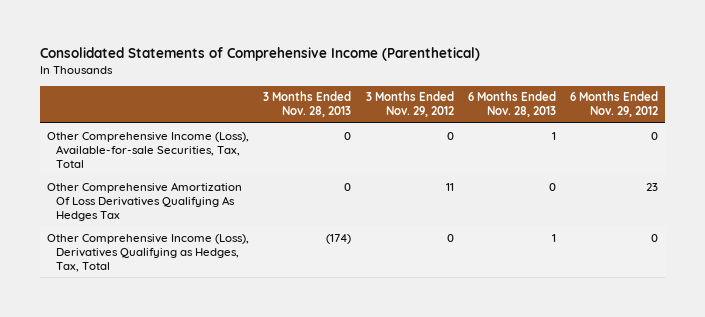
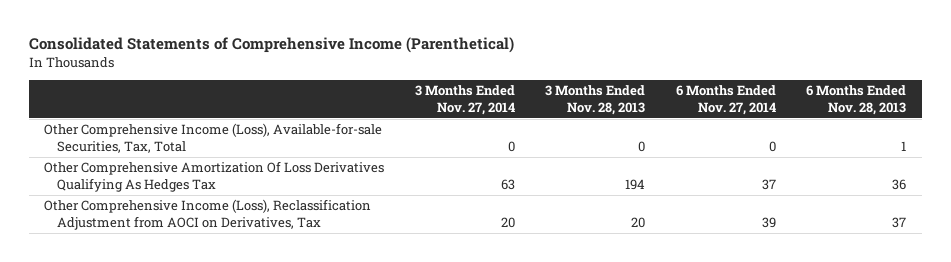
- | 3 Months Ended Nov. 28, 2013 | 3 Months Ended Nov. 29, 2012 | 6 Months Ended Nov. 28, 2013 | 6 Months Ended Nov. 29, 2012
+ | 3 Months Ended Nov. 27, 2014 | 3 Months Ended Nov. 28, 2013 | 6 Months Ended Nov. 27, 2014 | 6 Months Ended Nov. 28, 2013
- Other Comprehensive Amortization Of Loss Derivatives Qualifying As Hedges Tax | 0 | 11 | 0 | 23
- Other Comprehensive Income (Loss), Derivatives Qualifying as Hedges, Tax, Total | (174) | 0 | 1 | 0
+ Other Comprehensive Amortization Of Loss Derivatives Qualifying As Hedges Tax | 63 | 194 | 37 | 36
+ Other Comprehensive Income (Loss), Reclassification Adjustment from AOCI on Derivatives, Tax | 20 | 20 | 39 | 37

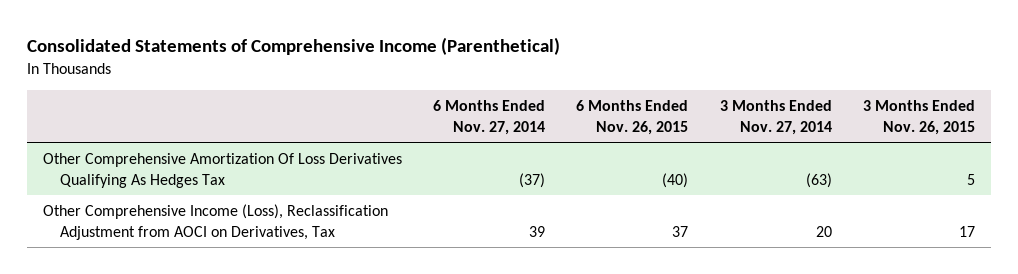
- | 3 Months Ended Nov. 27, 2014 | 3 Months Ended Nov. 28, 2013 | 6 Months Ended Nov. 27, 2014 | 6 Months Ended Nov. 28, 2013
+ | 6 Months Ended Nov. 27, 2014 | 6 Months Ended Nov. 26, 2015 | 3 Months Ended Nov. 27, 2014 | 3 Months Ended Nov. 26, 2015
- Other Comprehensive Income (Loss), Available-for-sale Securities, Tax, Total | 0 | 0 | 0 | 1
- Other Comprehensive Amortization Of Loss Derivatives Qualifying As Hedges Tax | 63 | 194 | 37 | 36
+ Other Comprehensive Amortization Of Loss Derivatives Qualifying As Hedges Tax | (37) | (40) | (63) | 5

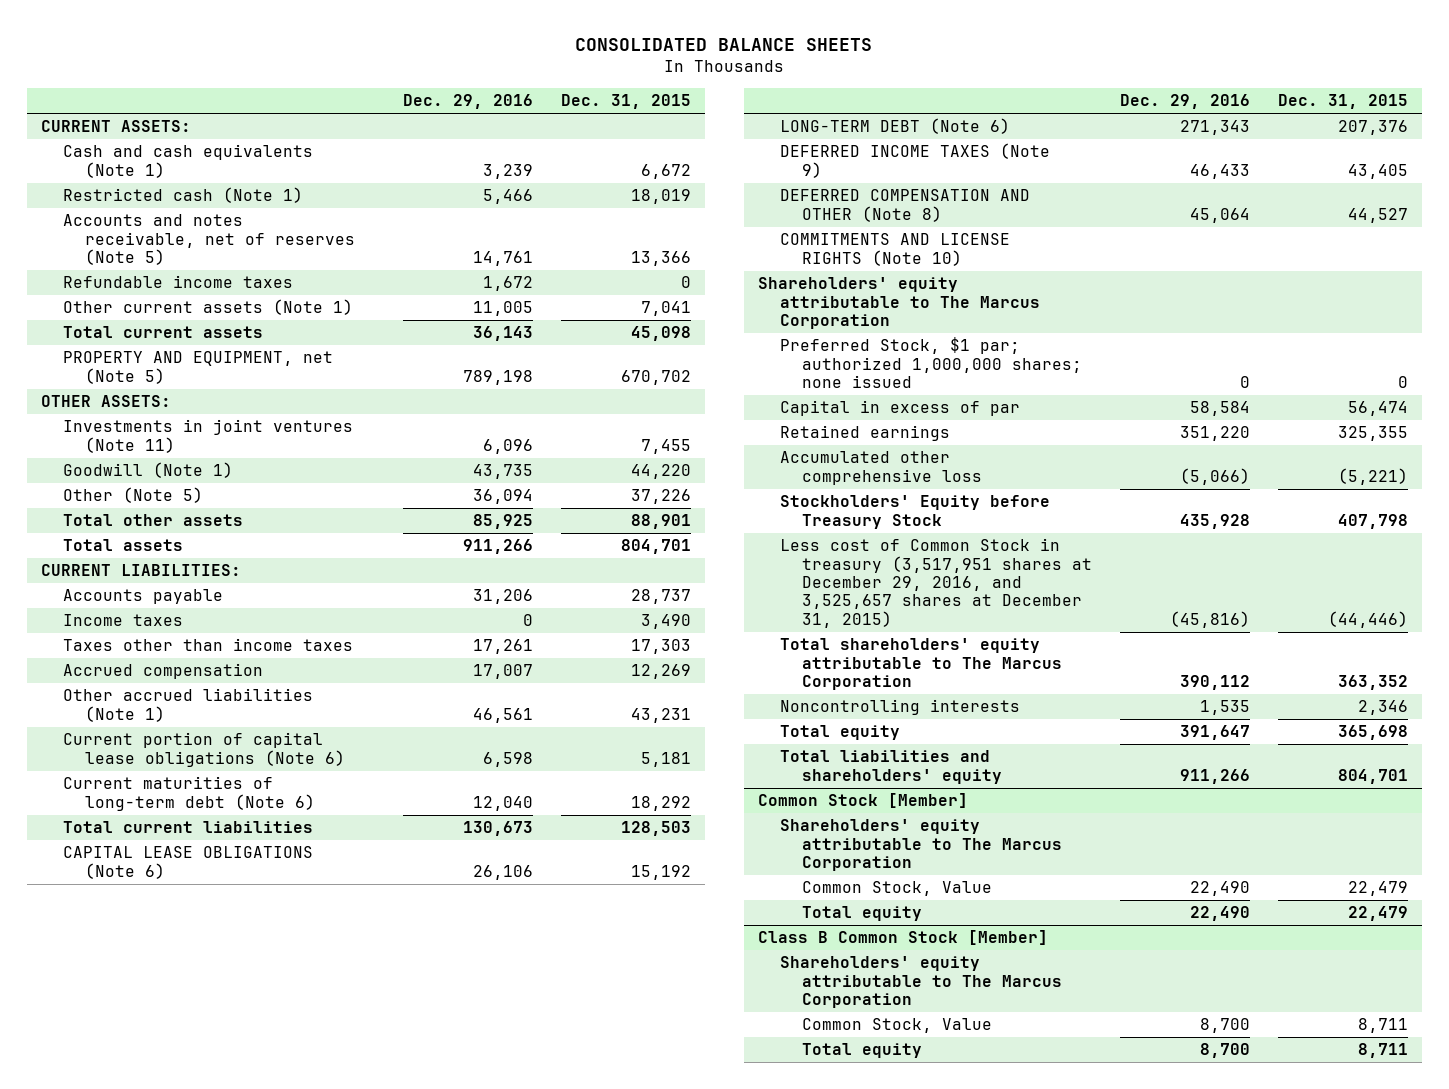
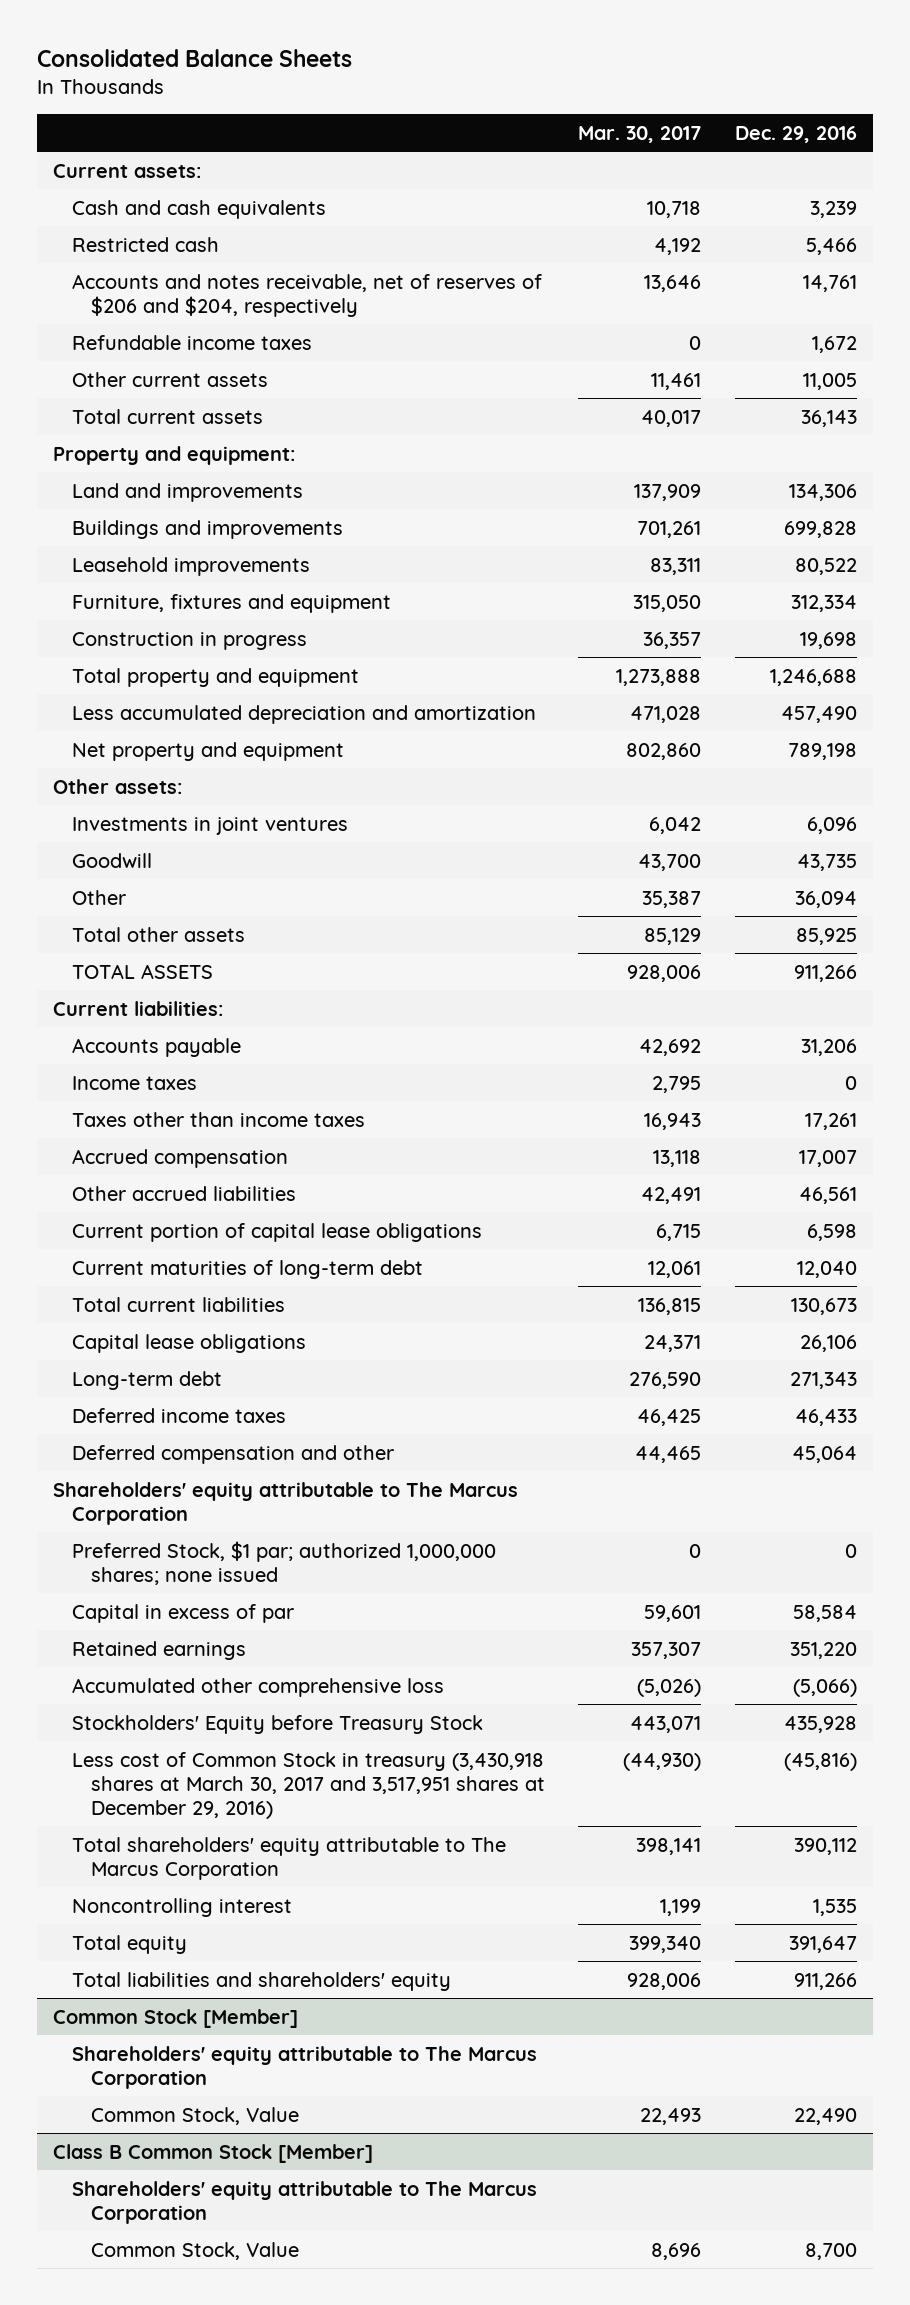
- CONSOLIDATED BALANCE SHEETS
+ Consolidated Balance Sheets
- | Dec. 29, 2016 | Dec. 31, 2015
+ | Mar. 30, 2017 | Dec. 29, 2016
- CURRENT ASSETS:
- Cash and cash equivalents (Note 1) | 3,239 | 6,672
- Restricted cash (Note 1) | 5,466 | 18,019
- Accounts and notes receivable, net of reserves (Note 5) | 14,761 | 13,366
+ Current assets:
+ Cash and cash equivalents | 10,718 | 3,239
+ Restricted cash | 4,192 | 5,466
+ Accounts and notes receivable, net of reserves of $206 and $204, respectively | 13,646 | 14,761
- Other current assets (Note 1) | 11,005 | 7,041
+ Other current assets | 11,461 | 11,005
- PROPERTY AND EQUIPMENT, net (Note 5) | 789,198 | 670,702
- OTHER ASSETS:
- Investments in joint ventures (Note 11) | 6,096 | 7,455
- Goodwill (Note 1) | 43,735 | 44,220
- Other (Note 5) | 36,094 | 37,226
+ Property and equipment:
+ Land and improvements | 137,909 | 134,306
+ Buildings and improvements | 701,261 | 699,828
+ Leasehold improvements | 83,311 | 80,522
+ Furniture, fixtures and equipment | 315,050 | 312,334
+ Construction in progress | 36,357 | 19,698
+ Total property and equipment | 1,273,888 | 1,246,688
+ Less accumulated depreciation and amortization | 471,028 | 457,490
+ Net property and equipment | 802,860 | 789,198
+ Other assets:
+ Investments in joint ventures | 6,042 | 6,096
+ Goodwill | 43,700 | 43,735
+ Other | 35,387 | 36,094
- Total assets | 911,266 | 804,701
- CURRENT LIABILITIES:
+ TOTAL ASSETS | 928,006 | 911,266
+ Current liabilities:
- Other accrued liabilities (Note 1) | 46,561 | 43,231
- Current portion of capital lease obligations (Note 6) | 6,598 | 5,181
- Current maturities of long-term debt (Note 6) | 12,040 | 18,292
+ Other accrued liabilities | 42,491 | 46,561
+ Current portion of capital lease obligations | 6,715 | 6,598
+ Current maturities of long-term debt | 12,061 | 12,040
- CAPITAL LEASE OBLIGATIONS (Note 6) | 26,106 | 15,192
- LONG-TERM DEBT (Note 6) | 271,343 | 207,376
- DEFERRED INCOME TAXES (Note 9) | 46,433 | 43,405
- DEFERRED COMPENSATION AND OTHER (Note 8) | 45,064 | 44,527
- COMMITMENTS AND LICENSE RIGHTS (Note 10)
+ Capital lease obligations | 24,371 | 26,106
+ Long-term debt | 276,590 | 271,343
+ Deferred income taxes | 46,425 | 46,433
+ Deferred compensation and other | 44,465 | 45,064
- Less cost of Common Stock in treasury (3,517,951 shares at December 29, 2016, and 3,525,657 shares at December 31, 2015) | (45,816) | (44,446)
+ Less cost of Common Stock in treasury (3,430,918 shares at March 30, 2017 and 3,517,951 shares at December 29, 2016) | (44,930) | (45,816)
- Noncontrolling interests | 1,535 | 2,346
+ Noncontrolling interest | 1,199 | 1,535
@ Common Stock [Member]
- Total equity | 22,490 | 22,479
@ Class B Common Stock [Member]
- Total equity | 8,700 | 8,711

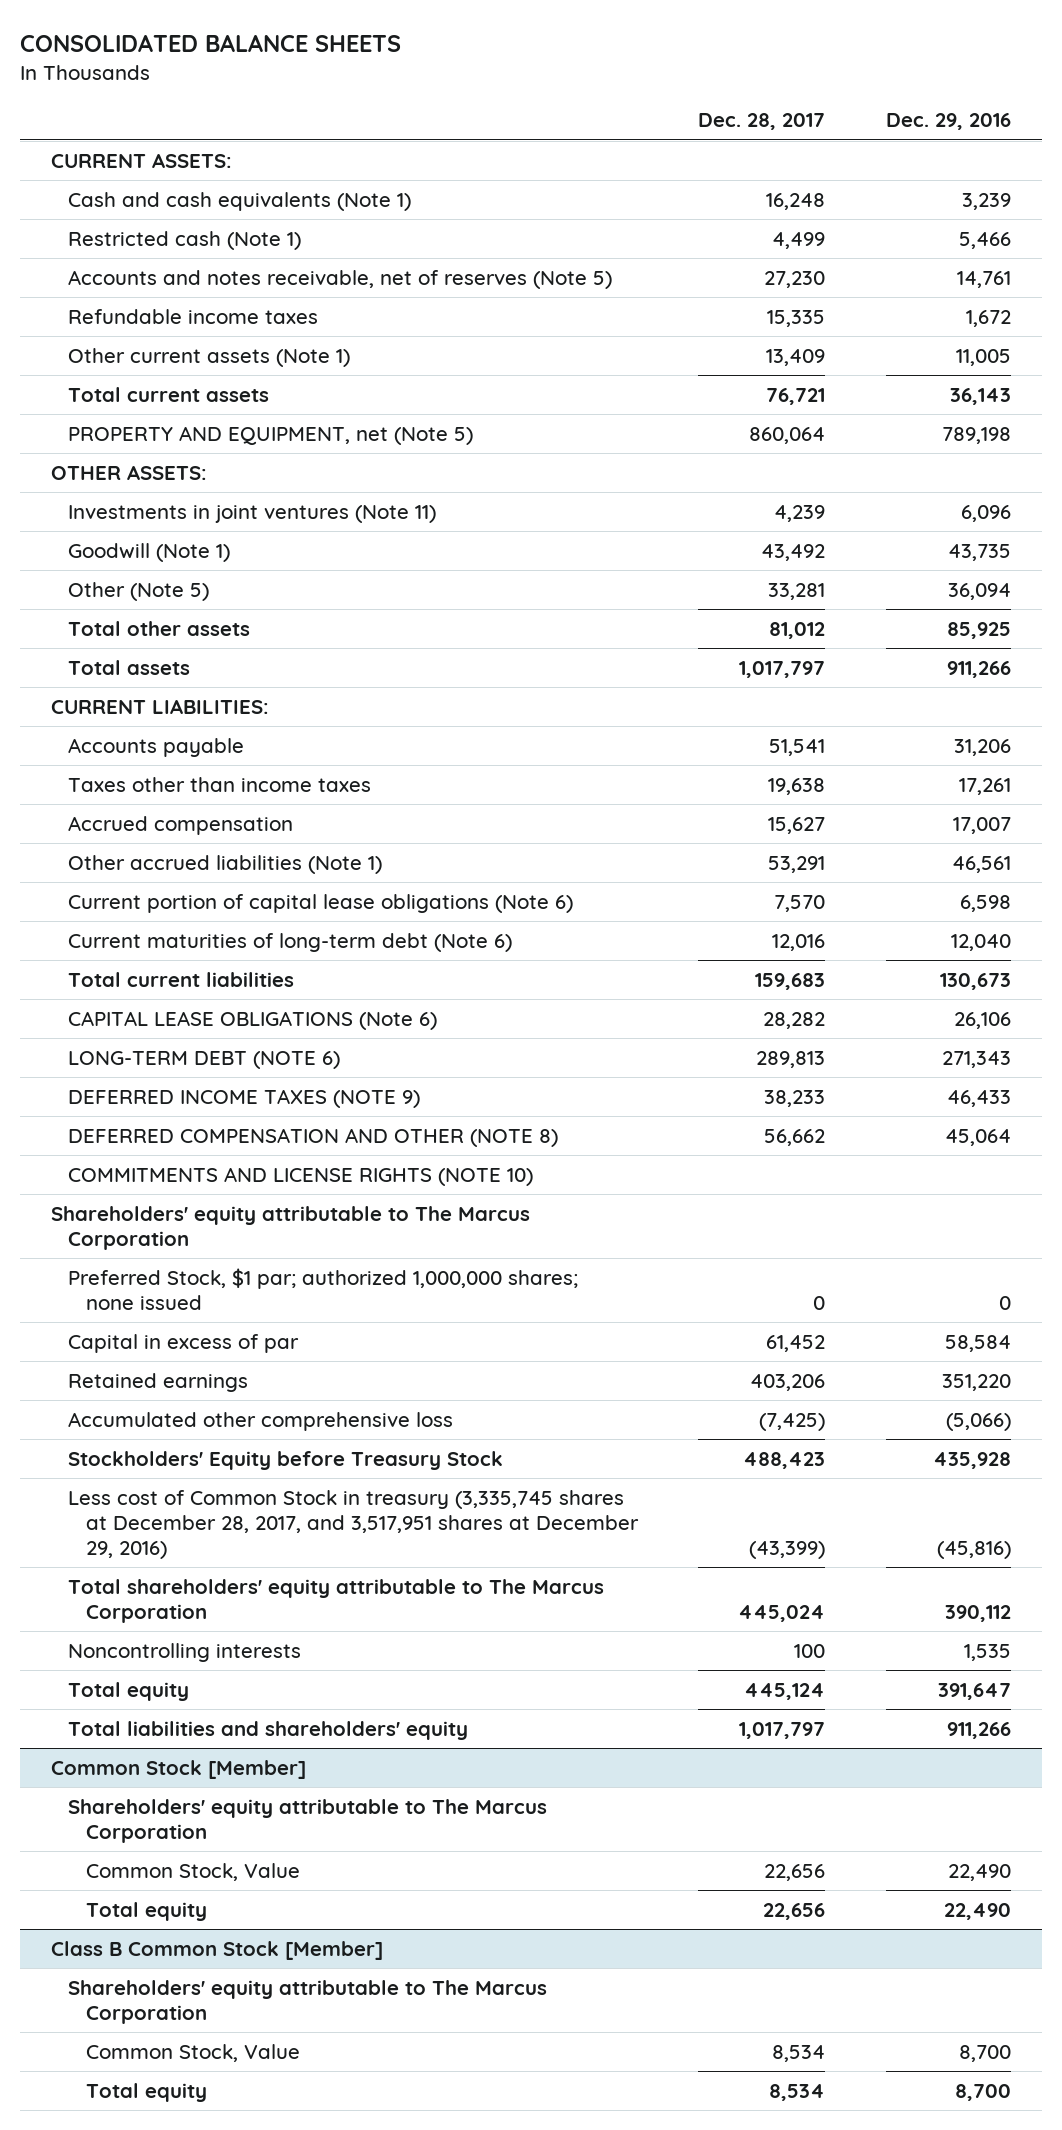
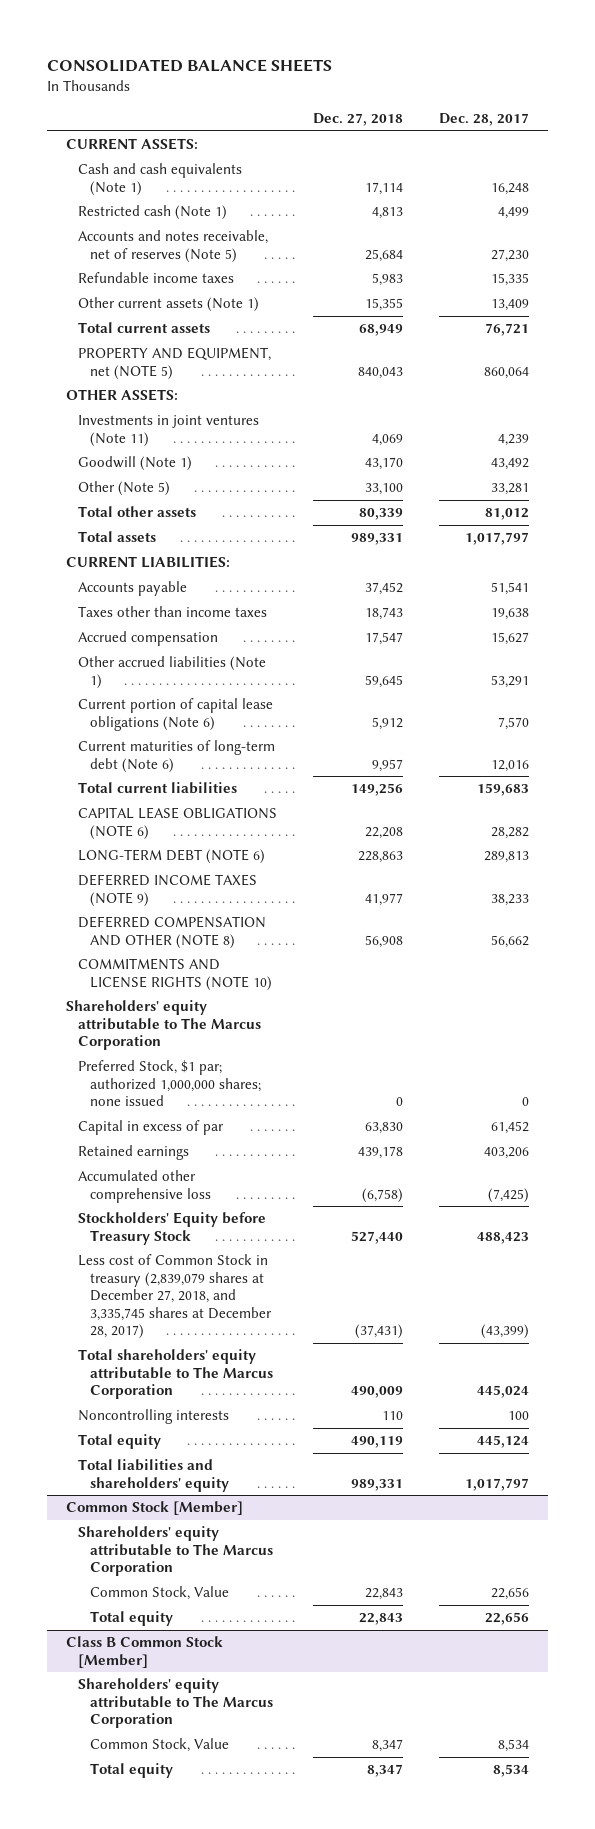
- | Dec. 28, 2017 | Dec. 29, 2016
+ | Dec. 27, 2018 | Dec. 28, 2017
- PROPERTY AND EQUIPMENT, net (Note 5) | 860,064 | 789,198
+ PROPERTY AND EQUIPMENT, net (NOTE 5) | 840,043 | 860,064
- CAPITAL LEASE OBLIGATIONS (Note 6) | 28,282 | 26,106
+ CAPITAL LEASE OBLIGATIONS (NOTE 6) | 22,208 | 28,282
- Less cost of Common Stock in treasury (3,335,745 shares at December 28, 2017, and 3,517,951 shares at December 29, 2016) | (43,399) | (45,816)
+ Less cost of Common Stock in treasury (2,839,079 shares at December 27, 2018, and 3,335,745 shares at December 28, 2017) | (37,431) | (43,399)

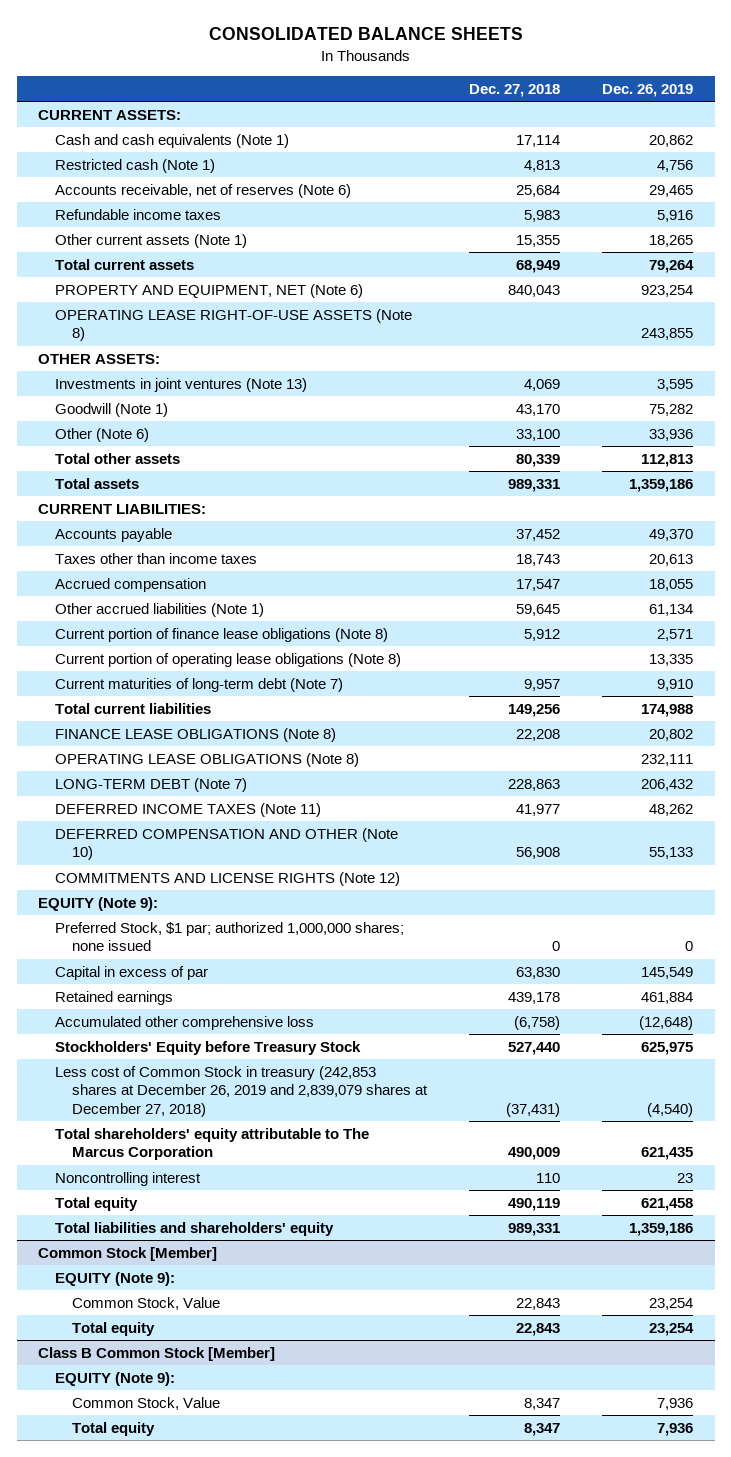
- | Dec. 27, 2018 | Dec. 28, 2017
+ | Dec. 27, 2018 | Dec. 26, 2019
- Accounts and notes receivable, net of reserves (Note 5) | 25,684 | 27,230
+ Accounts receivable, net of reserves (Note 6) | 25,684 | 29,465
- PROPERTY AND EQUIPMENT, net (NOTE 5) | 840,043 | 860,064
+ PROPERTY AND EQUIPMENT, NET (Note 6) | 840,043 | 923,254
+ OPERATING LEASE RIGHT-OF-USE ASSETS (Note 8) | | 243,855
- Investments in joint ventures (Note 11) | 4,069 | 4,239
+ Investments in joint ventures (Note 13) | 4,069 | 3,595
- Other (Note 5) | 33,100 | 33,281
+ Other (Note 6) | 33,100 | 33,936
- Current portion of capital lease obligations (Note 6) | 5,912 | 7,570
- Current maturities of long-term debt (Note 6) | 9,957 | 12,016
+ Current portion of finance lease obligations (Note 8) | 5,912 | 2,571
+ Current portion of operating lease obligations (Note 8) | | 13,335
+ Current maturities of long-term debt (Note 7) | 9,957 | 9,910
- CAPITAL LEASE OBLIGATIONS (NOTE 6) | 22,208 | 28,282
- LONG-TERM DEBT (NOTE 6) | 228,863 | 289,813
- DEFERRED INCOME TAXES (NOTE 9) | 41,977 | 38,233
- DEFERRED COMPENSATION AND OTHER (NOTE 8) | 56,908 | 56,662
- COMMITMENTS AND LICENSE RIGHTS (NOTE 10)
- Shareholders' equity attributable to The Marcus Corporation
+ FINANCE LEASE OBLIGATIONS (Note 8) | 22,208 | 20,802
+ OPERATING LEASE OBLIGATIONS (Note 8) | | 232,111
+ LONG-TERM DEBT (Note 7) | 228,863 | 206,432
+ DEFERRED INCOME TAXES (Note 11) | 41,977 | 48,262
+ DEFERRED COMPENSATION AND OTHER (Note 10) | 56,908 | 55,133
+ COMMITMENTS AND LICENSE RIGHTS (Note 12)
+ EQUITY (Note 9):
- Less cost of Common Stock in treasury (2,839,079 shares at December 27, 2018, and 3,335,745 shares at December 28, 2017) | (37,431) | (43,399)
+ Less cost of Common Stock in treasury (242,853 shares at December 26, 2019 and 2,839,079 shares at December 27, 2018) | (37,431) | (4,540)
- Noncontrolling interests | 110 | 100
+ Noncontrolling interest | 110 | 23
@ Common Stock [Member]
- Shareholders' equity attributable to The Marcus Corporation
+ EQUITY (Note 9):
@ Class B Common Stock [Member]
- Shareholders' equity attributable to The Marcus Corporation
+ EQUITY (Note 9):

